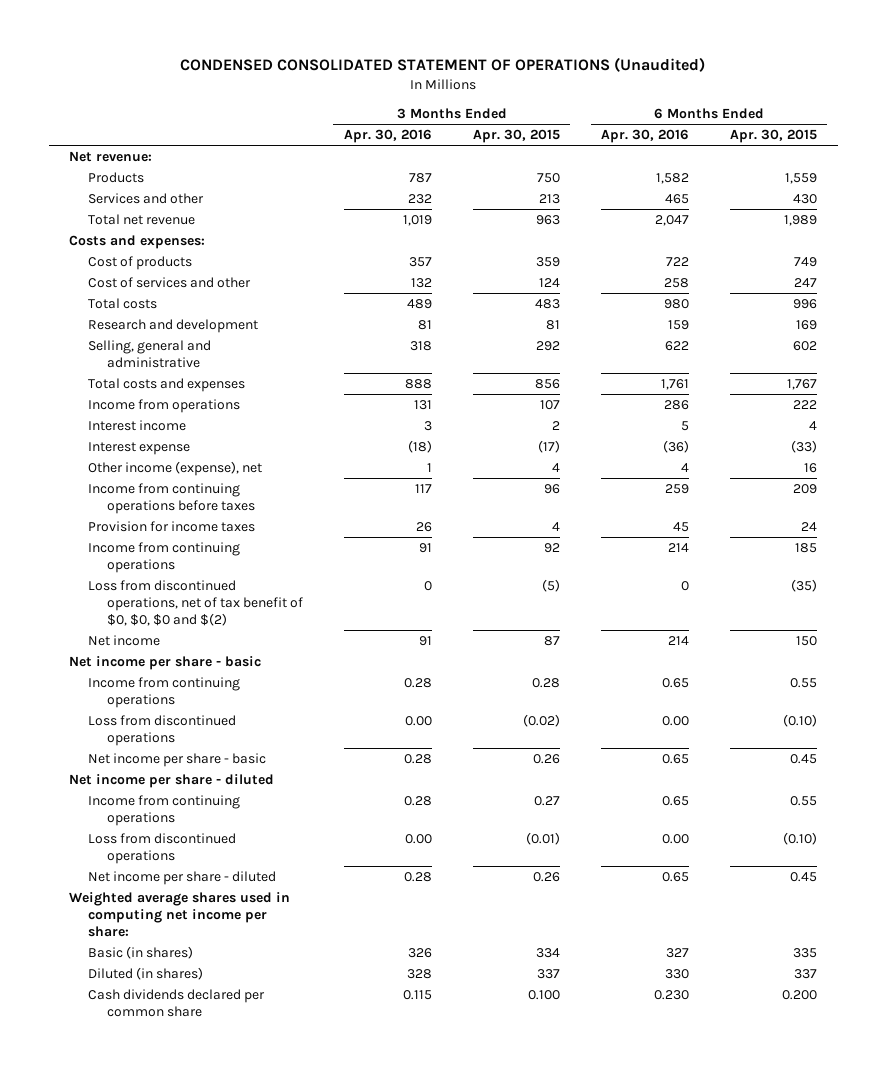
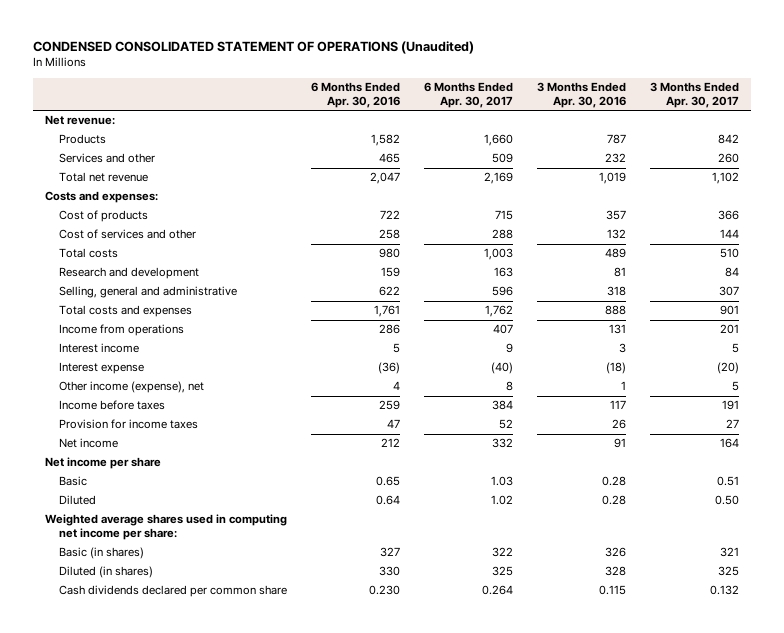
- | 3 Months Ended Apr. 30, 2016 | 3 Months Ended Apr. 30, 2015 | 6 Months Ended Apr. 30, 2016 | 6 Months Ended Apr. 30, 2015
+ | 6 Months Ended Apr. 30, 2016 | 6 Months Ended Apr. 30, 2017 | 3 Months Ended Apr. 30, 2016 | 3 Months Ended Apr. 30, 2017
- Income from continuing operations before taxes | 117 | 96 | 259 | 209
- Provision for income taxes | 26 | 4 | 45 | 24
- Income from continuing operations | 91 | 92 | 214 | 185
- Loss from discontinued operations, net of tax benefit of $0, $0, $0 and $(2) | 0 | (5) | 0 | (35)
- Net income | 91 | 87 | 214 | 150
- Net income per share - basic
- Income from continuing operations | 0.28 | 0.28 | 0.65 | 0.55
- Loss from discontinued operations | 0.00 | (0.02) | 0.00 | (0.10)
- Net income per share - basic | 0.28 | 0.26 | 0.65 | 0.45
- Net income per share - diluted
- Income from continuing operations | 0.28 | 0.27 | 0.65 | 0.55
- Loss from discontinued operations | 0.00 | (0.01) | 0.00 | (0.10)
- Net income per share - diluted | 0.28 | 0.26 | 0.65 | 0.45
+ Income before taxes | 259 | 384 | 117 | 191
+ Provision for income taxes | 47 | 52 | 26 | 27
+ Net income | 212 | 332 | 91 | 164
+ Net income per share
+ Basic | 0.65 | 1.03 | 0.28 | 0.51
+ Diluted | 0.64 | 1.02 | 0.28 | 0.50

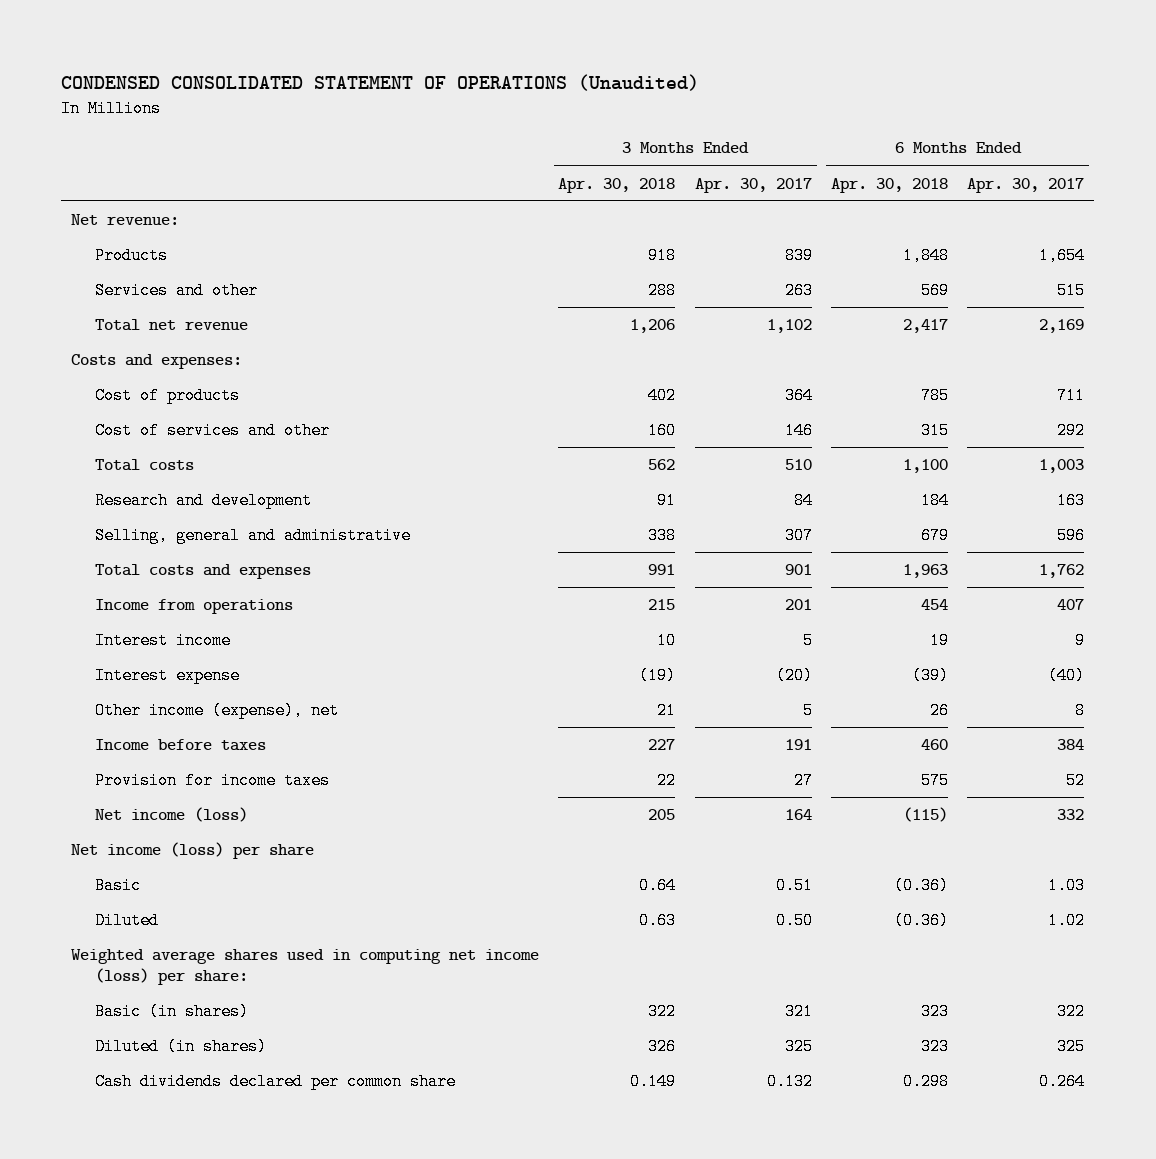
- | 6 Months Ended Apr. 30, 2016 | 6 Months Ended Apr. 30, 2017 | 3 Months Ended Apr. 30, 2016 | 3 Months Ended Apr. 30, 2017
+ | 3 Months Ended Apr. 30, 2018 | 3 Months Ended Apr. 30, 2017 | 6 Months Ended Apr. 30, 2018 | 6 Months Ended Apr. 30, 2017
- Products | 1,582 | 1,660 | 787 | 842
- Services and other | 465 | 509 | 232 | 260
+ Products | 918 | 839 | 1,848 | 1,654
+ Services and other | 288 | 263 | 569 | 515
- Cost of products | 722 | 715 | 357 | 366
- Cost of services and other | 258 | 288 | 132 | 144
+ Cost of products | 402 | 364 | 785 | 711
+ Cost of services and other | 160 | 146 | 315 | 292
- Net income | 212 | 332 | 91 | 164
- Net income per share
+ Net income (loss) | 205 | 164 | (115) | 332
+ Net income (loss) per share
- Weighted average shares used in computing net income per share:
+ Weighted average shares used in computing net income (loss) per share:

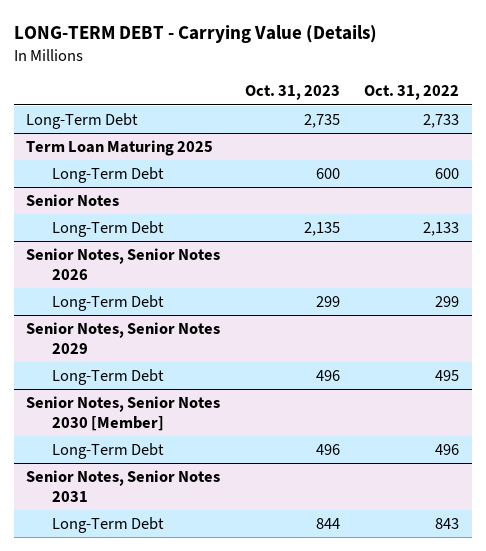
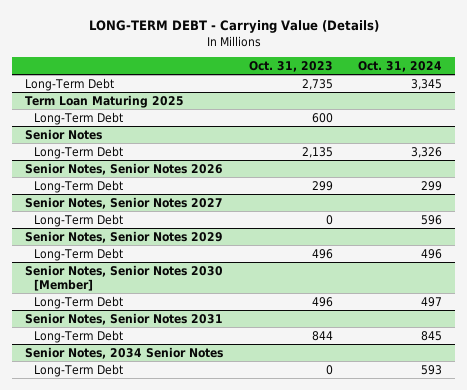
- | Oct. 31, 2023 | Oct. 31, 2022
+ | Oct. 31, 2023 | Oct. 31, 2024
+ Senior Notes, Senior Notes 2027
+ Long-Term Debt | 0 | 596
+ Senior Notes, 2034 Senior Notes
+ Long-Term Debt | 0 | 593

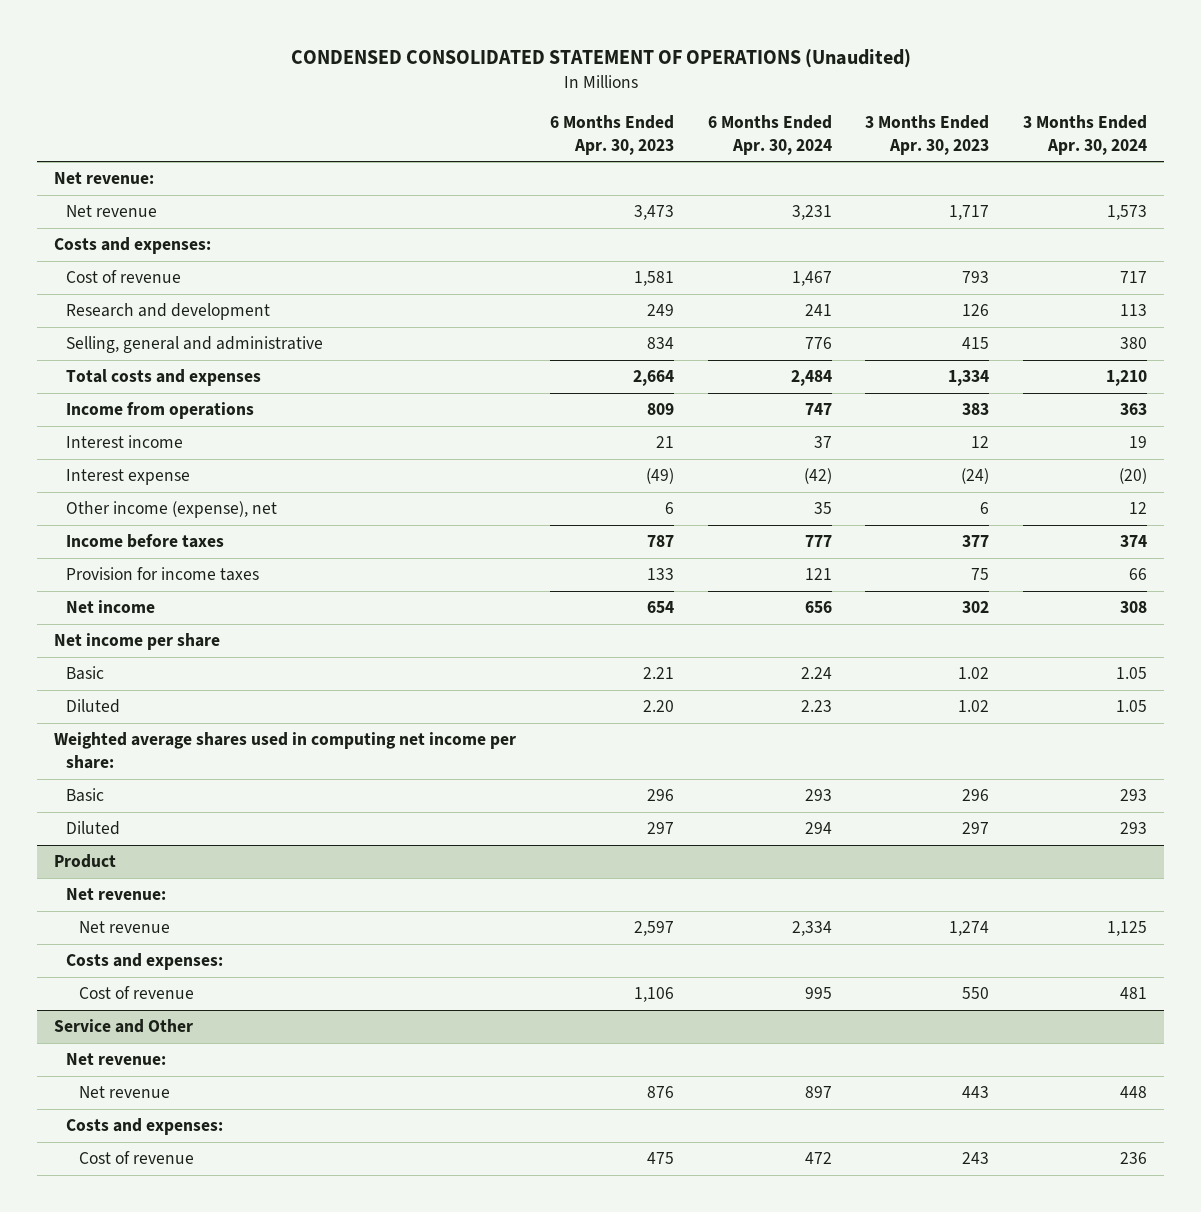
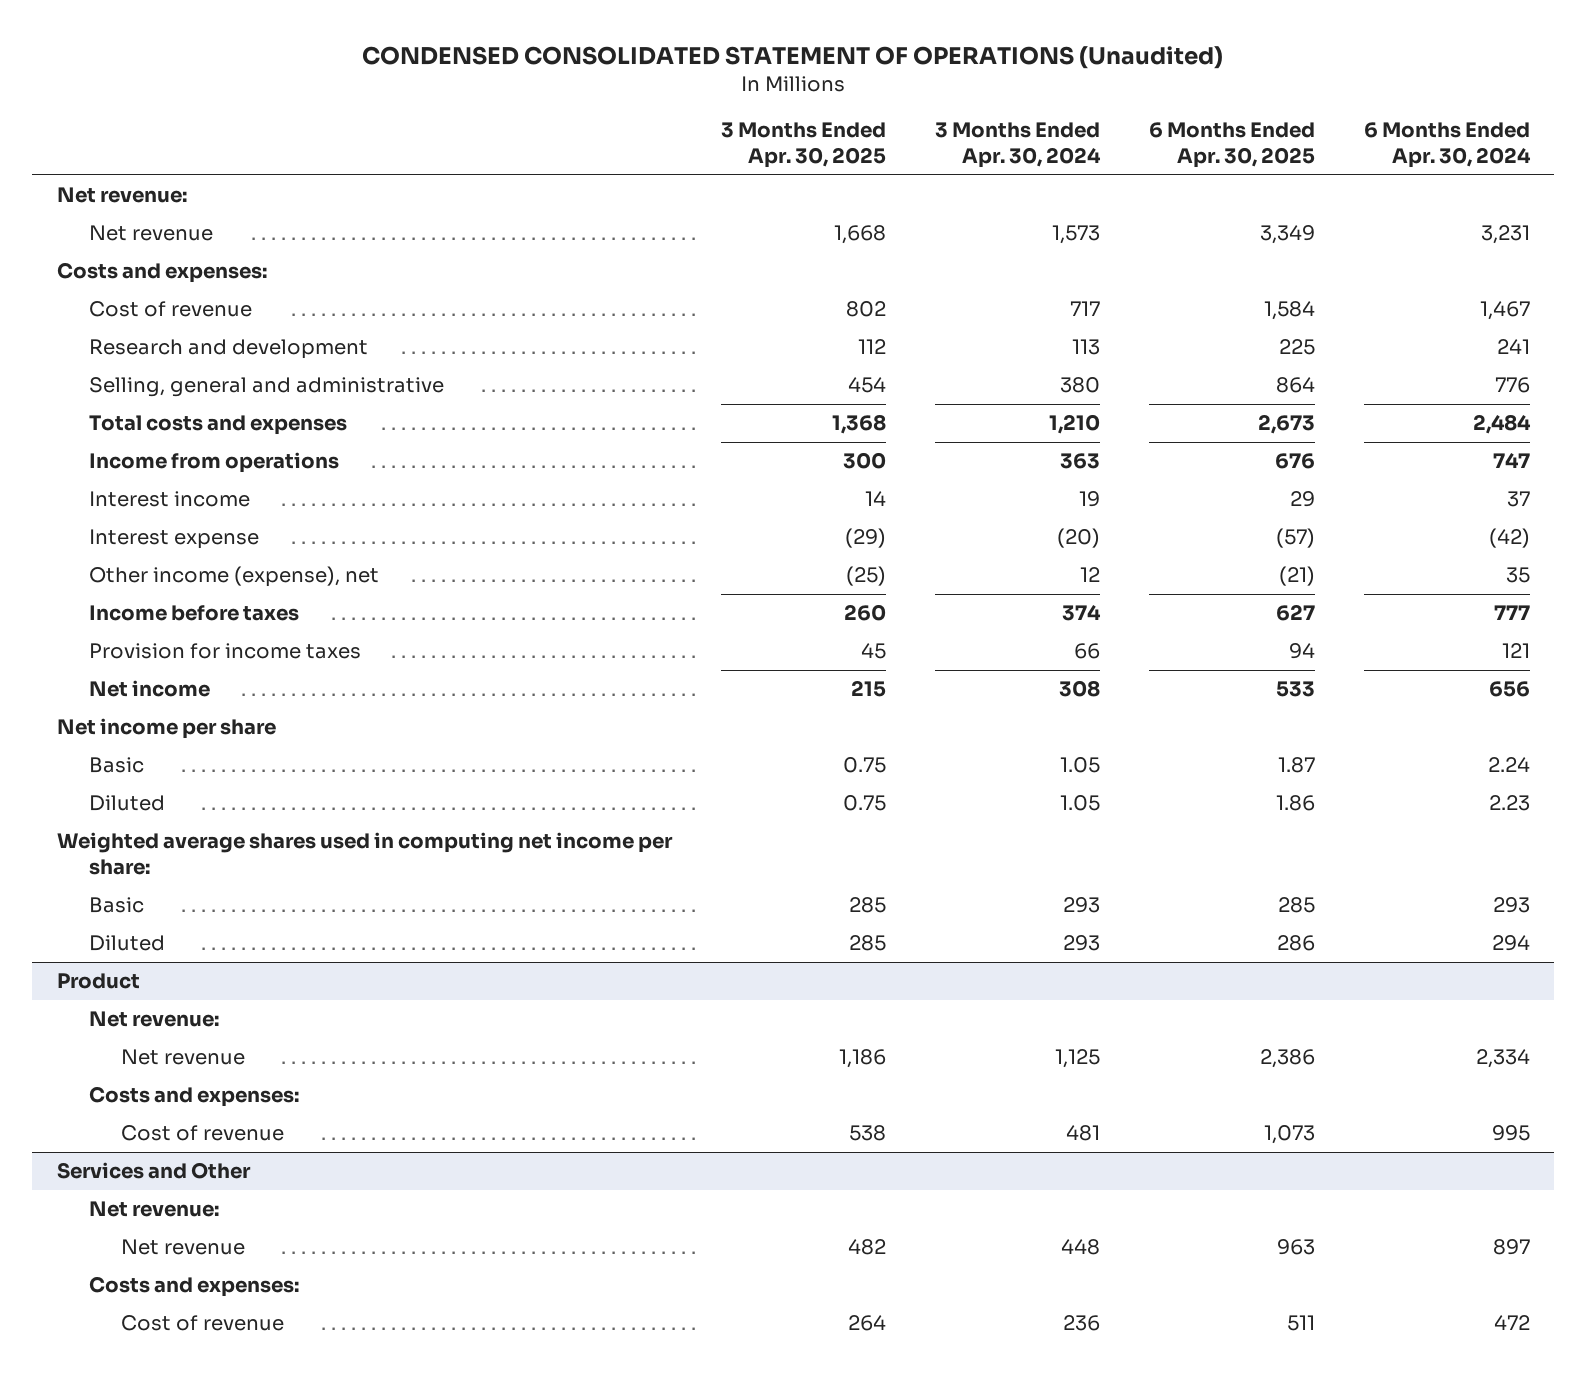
- | 6 Months Ended Apr. 30, 2023 | 6 Months Ended Apr. 30, 2024 | 3 Months Ended Apr. 30, 2023 | 3 Months Ended Apr. 30, 2024
+ | 3 Months Ended Apr. 30, 2025 | 3 Months Ended Apr. 30, 2024 | 6 Months Ended Apr. 30, 2025 | 6 Months Ended Apr. 30, 2024
- Service and Other
+ Services and Other

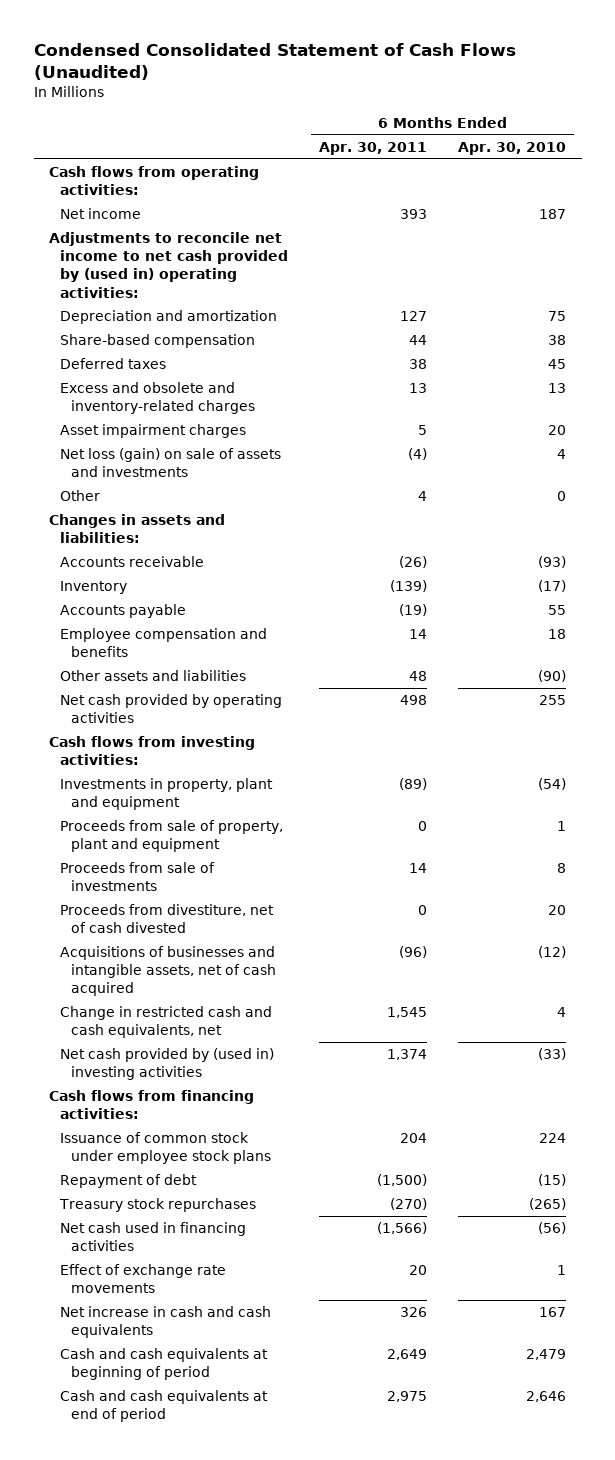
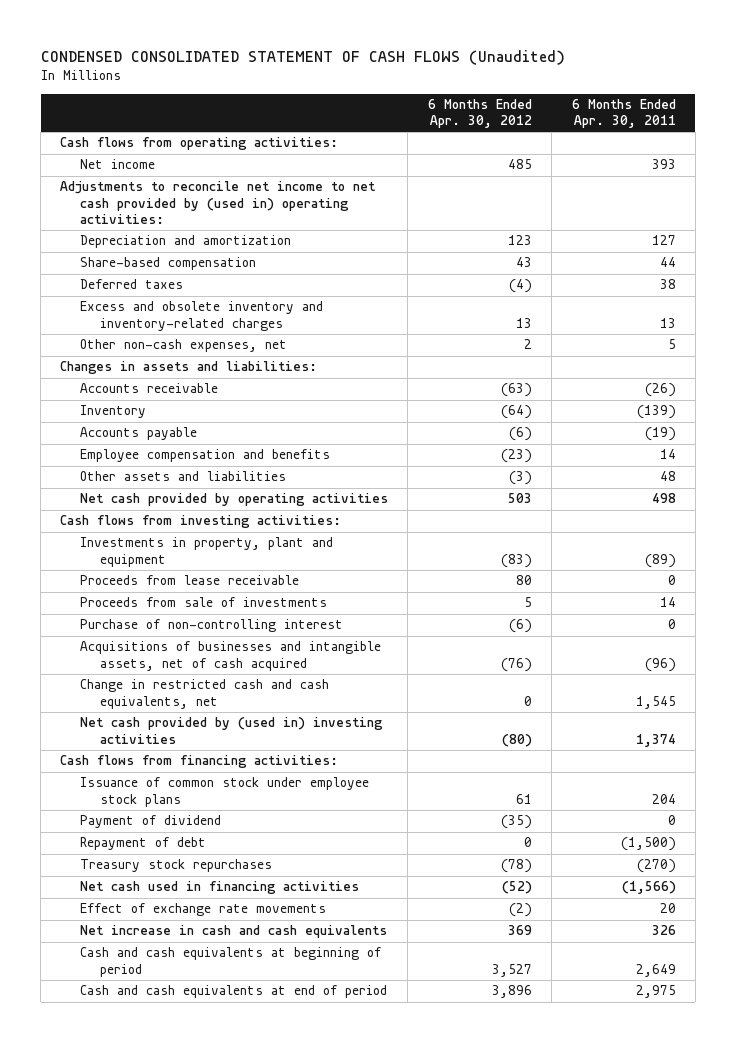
- Condensed Consolidated Statement of Cash Flows (Unaudited)
+ CONDENSED CONSOLIDATED STATEMENT OF CASH FLOWS (Unaudited)
- | 6 Months Ended Apr. 30, 2011 | 6 Months Ended Apr. 30, 2010
+ | 6 Months Ended Apr. 30, 2012 | 6 Months Ended Apr. 30, 2011
- Excess and obsolete and inventory-related charges | 13 | 13
- Asset impairment charges | 5 | 20
- Net loss (gain) on sale of assets and investments | (4) | 4
- Other | 4 | 0
+ Excess and obsolete inventory and inventory-related charges | 13 | 13
+ Other non-cash expenses, net | 2 | 5
- Proceeds from sale of property, plant and equipment | 0 | 1
+ Proceeds from lease receivable | 80 | 0
- Proceeds from divestiture, net of cash divested | 0 | 20
+ Purchase of non-controlling interest | (6) | 0
+ Payment of dividend | (35) | 0

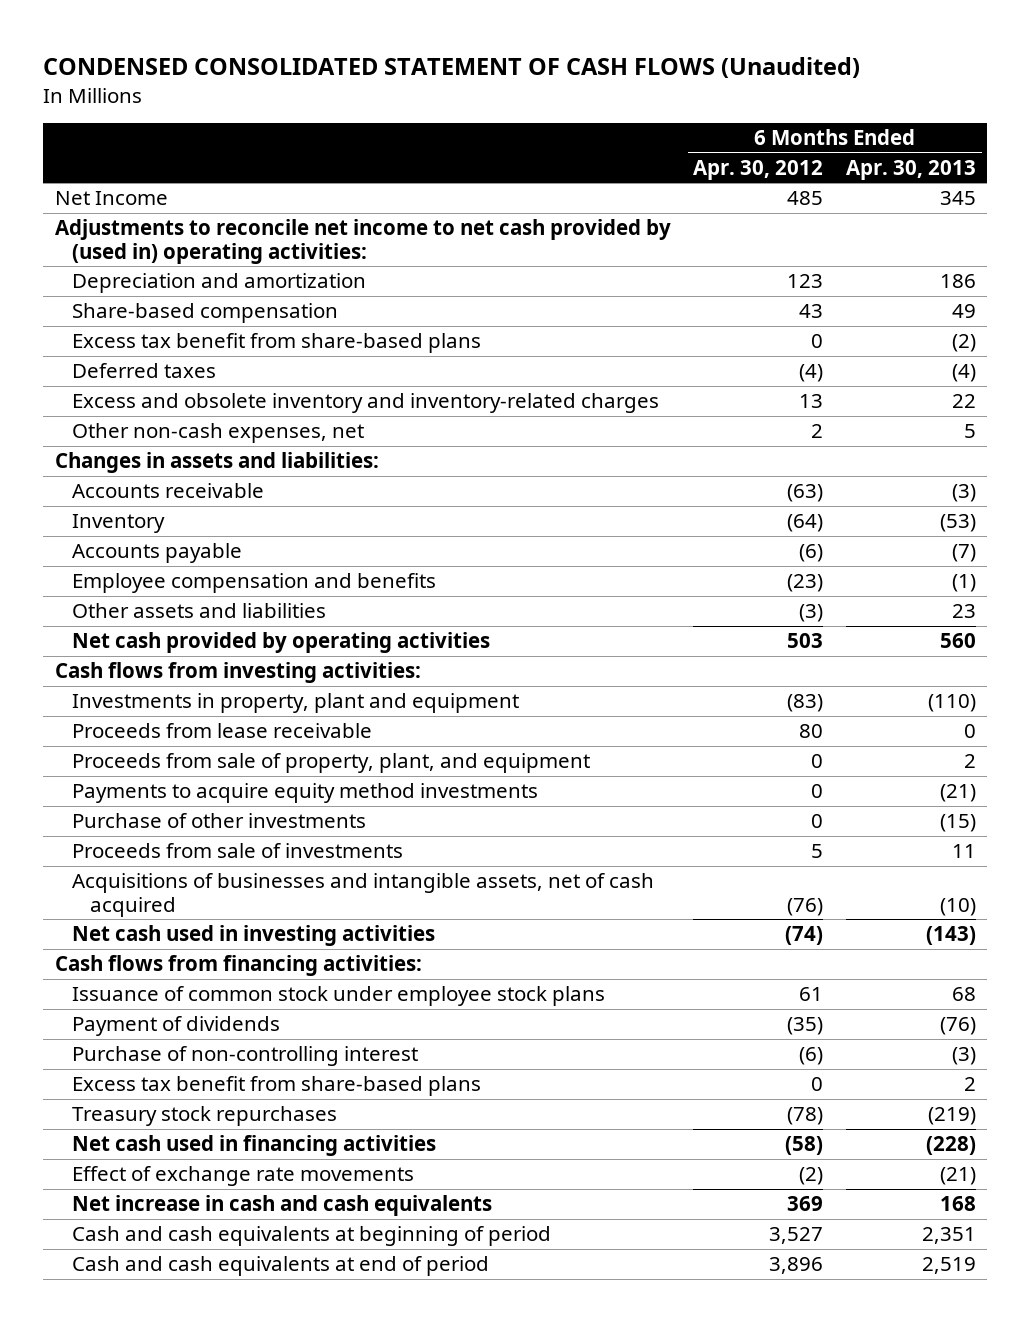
- | 6 Months Ended Apr. 30, 2012 | 6 Months Ended Apr. 30, 2011
+ | 6 Months Ended Apr. 30, 2012 | 6 Months Ended Apr. 30, 2013
- Cash flows from operating activities:
- Net income | 485 | 393
+ Net Income | 485 | 345
+ Excess tax benefit from share-based plans | 0 | (2)
+ Proceeds from sale of property, plant, and equipment | 0 | 2
+ Payments to acquire equity method investments | 0 | (21)
+ Purchase of other investments | 0 | (15)
- Change in restricted cash and cash equivalents, net | 0 | 1,545
- Net cash provided by (used in) investing activities | (80) | 1,374
+ Net cash used in investing activities | (74) | (143)
- Payment of dividend | (35) | 0
- Repayment of debt | 0 | (1,500)
+ Payment of dividends | (35) | (76)
moved down: Purchase of non-controlling interest | (6) | (3)
+ Excess tax benefit from share-based plans | 0 | 2
- Net cash used in financing activities | (52) | (1,566)
+ Net cash used in financing activities | (58) | (228)

